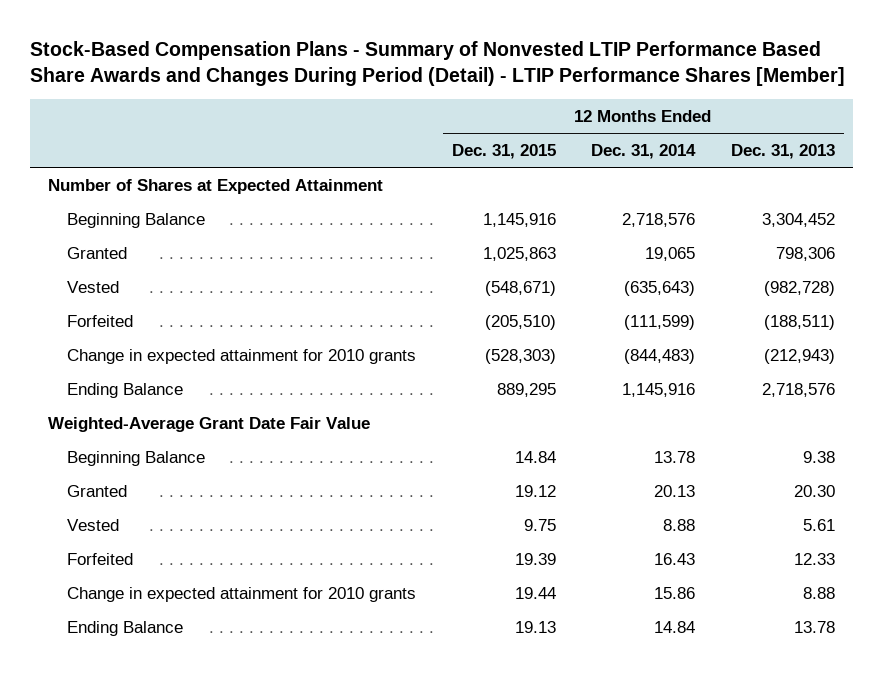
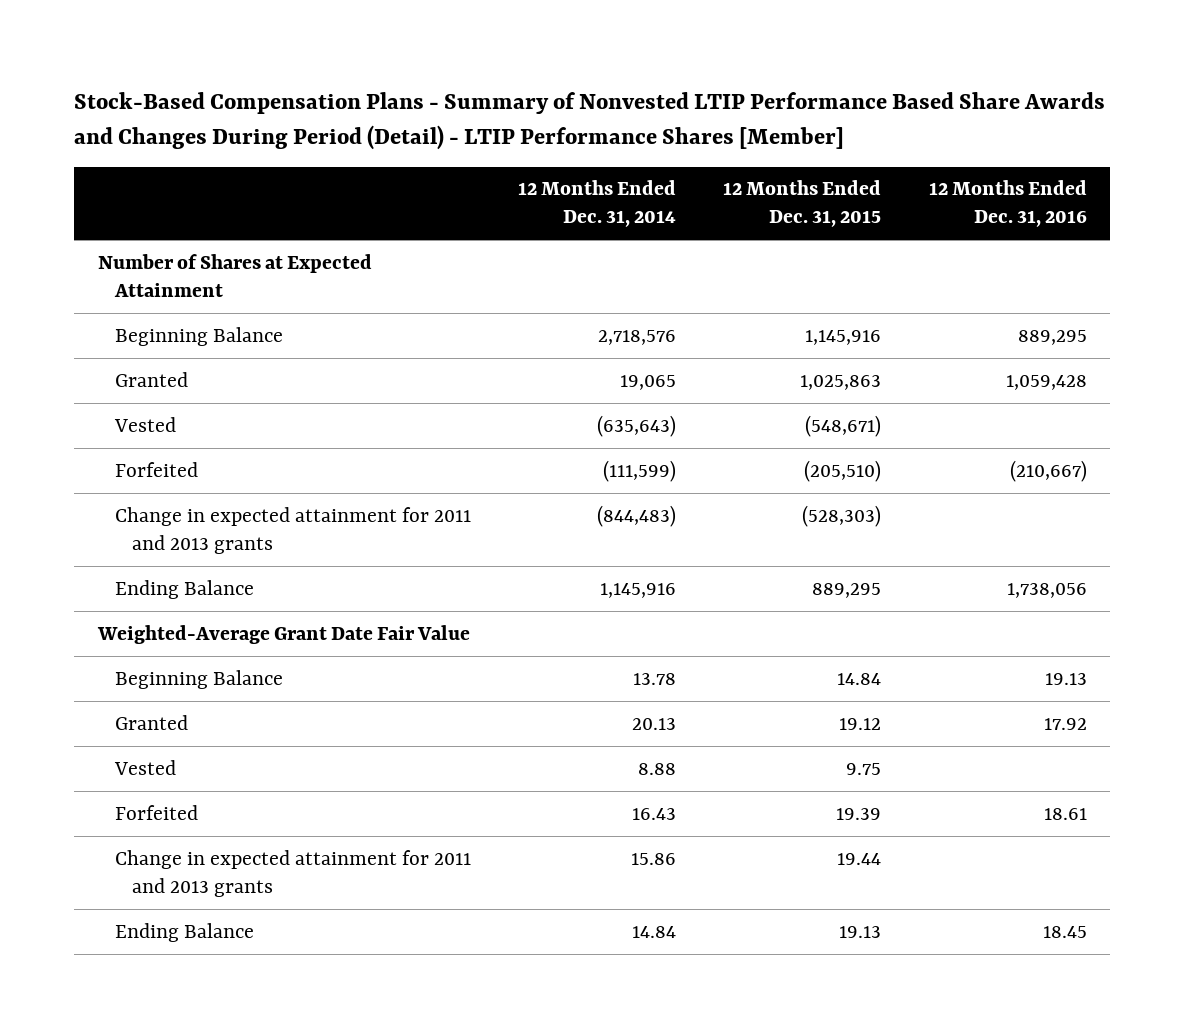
- | 12 Months Ended Dec. 31, 2015 | 12 Months Ended Dec. 31, 2014 | 12 Months Ended Dec. 31, 2013
+ | 12 Months Ended Dec. 31, 2014 | 12 Months Ended Dec. 31, 2015 | 12 Months Ended Dec. 31, 2016
- Change in expected attainment for 2010 grants | (528,303) | (844,483) | (212,943)
+ Change in expected attainment for 2011 and 2013 grants | (844,483) | (528,303) |
- Change in expected attainment for 2010 grants | 19.44 | 15.86 | 8.88
+ Change in expected attainment for 2011 and 2013 grants | 15.86 | 19.44 |

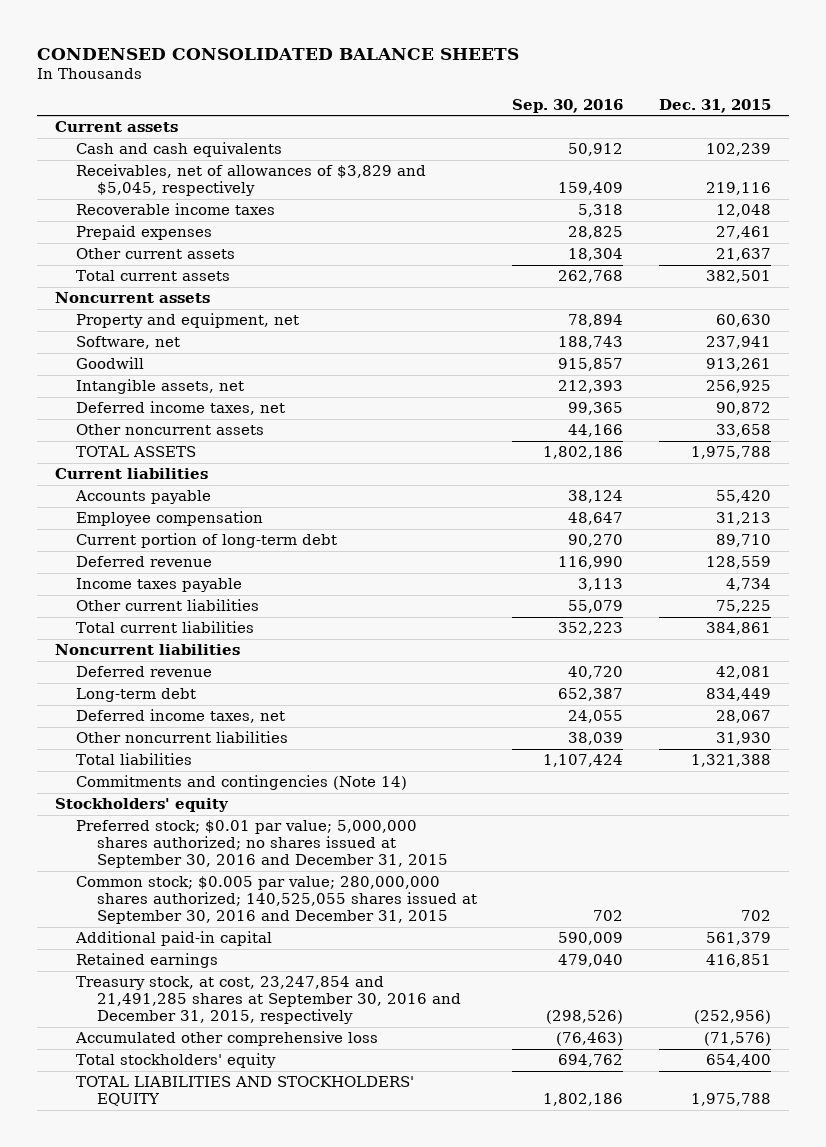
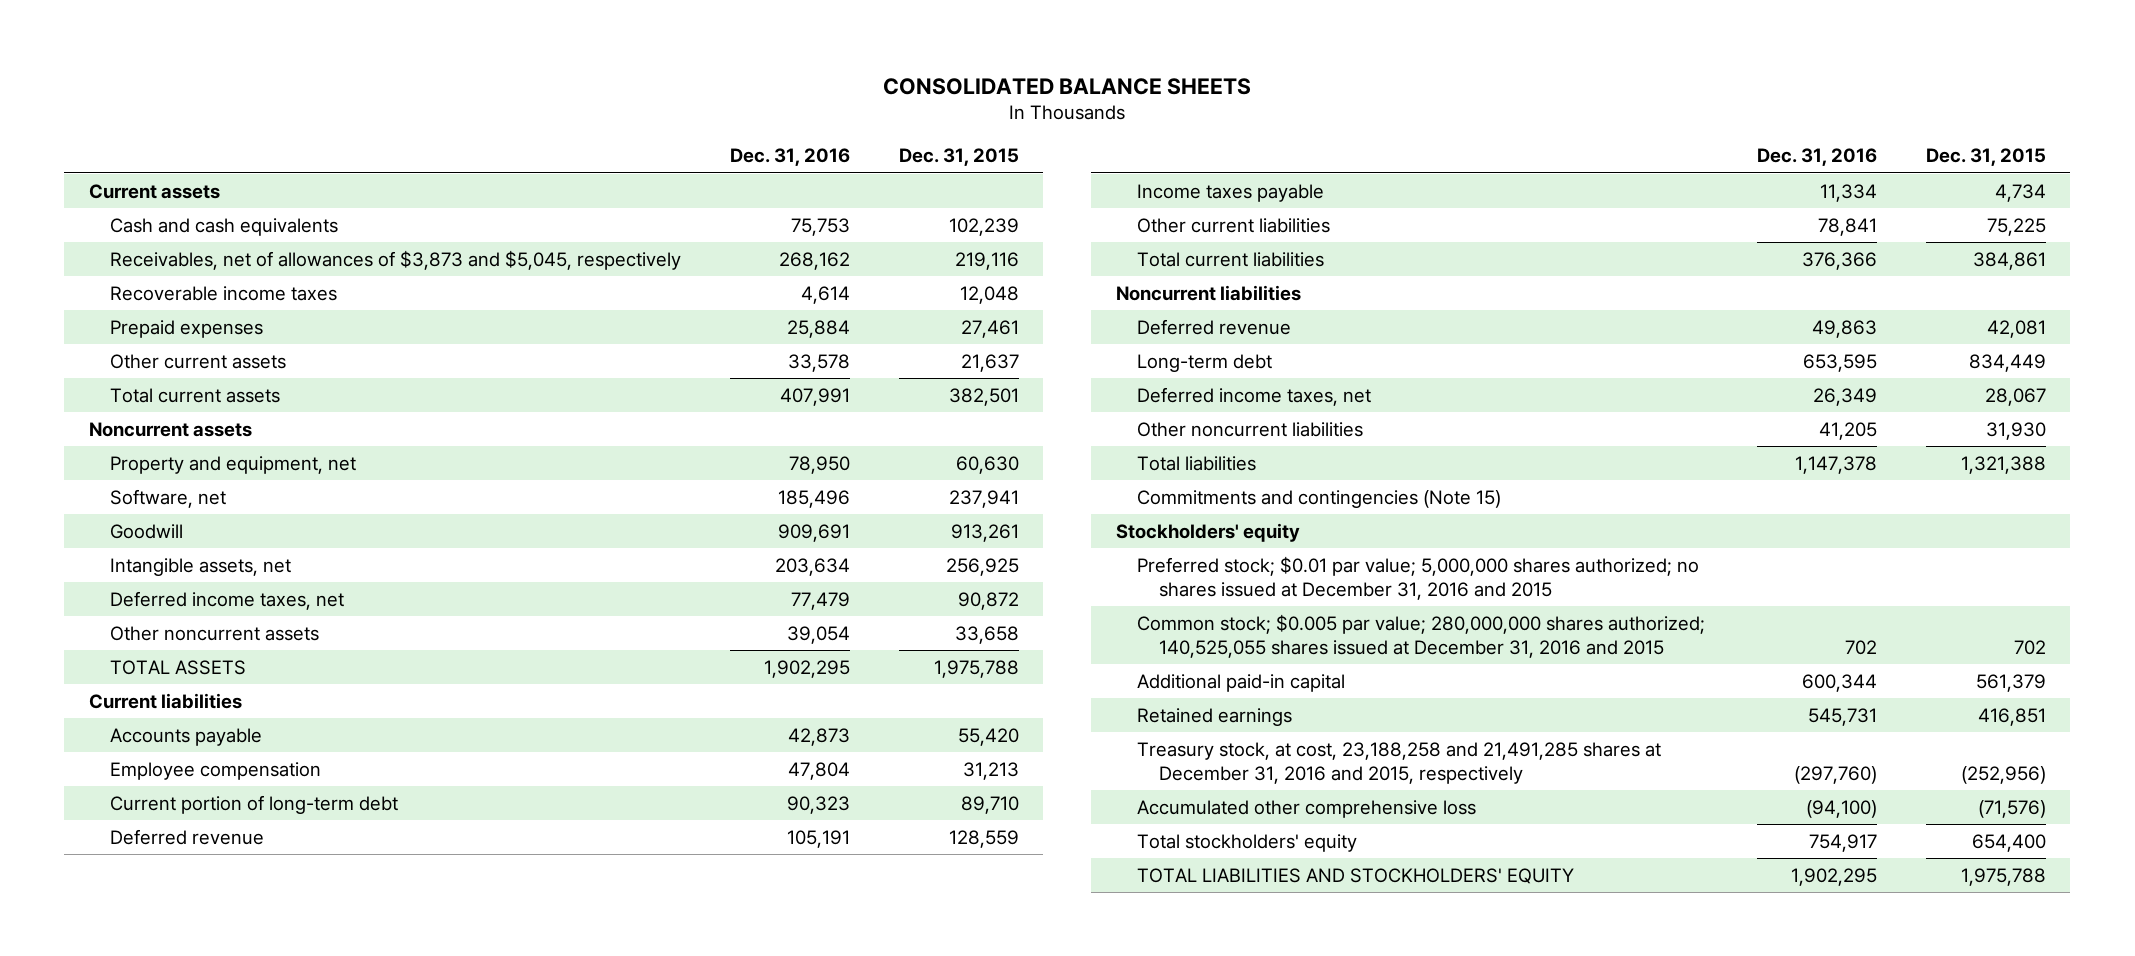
- CONDENSED CONSOLIDATED BALANCE SHEETS
+ CONSOLIDATED BALANCE SHEETS
- | Sep. 30, 2016 | Dec. 31, 2015
+ | Dec. 31, 2016 | Dec. 31, 2015
- Receivables, net of allowances of $3,829 and $5,045, respectively | 159,409 | 219,116
+ Receivables, net of allowances of $3,873 and $5,045, respectively | 268,162 | 219,116
- Commitments and contingencies (Note 14)
+ Commitments and contingencies (Note 15)
- Preferred stock; $0.01 par value; 5,000,000 shares authorized; no shares issued at September 30, 2016 and December 31, 2015
- Common stock; $0.005 par value; 280,000,000 shares authorized; 140,525,055 shares issued at September 30, 2016 and December 31, 2015 | 702 | 702
+ Preferred stock; $0.01 par value; 5,000,000 shares authorized; no shares issued at December 31, 2016 and 2015
+ Common stock; $0.005 par value; 280,000,000 shares authorized; 140,525,055 shares issued at December 31, 2016 and 2015 | 702 | 702
- Treasury stock, at cost, 23,247,854 and 21,491,285 shares at September 30, 2016 and December 31, 2015, respectively | (298,526) | (252,956)
+ Treasury stock, at cost, 23,188,258 and 21,491,285 shares at December 31, 2016 and 2015, respectively | (297,760) | (252,956)

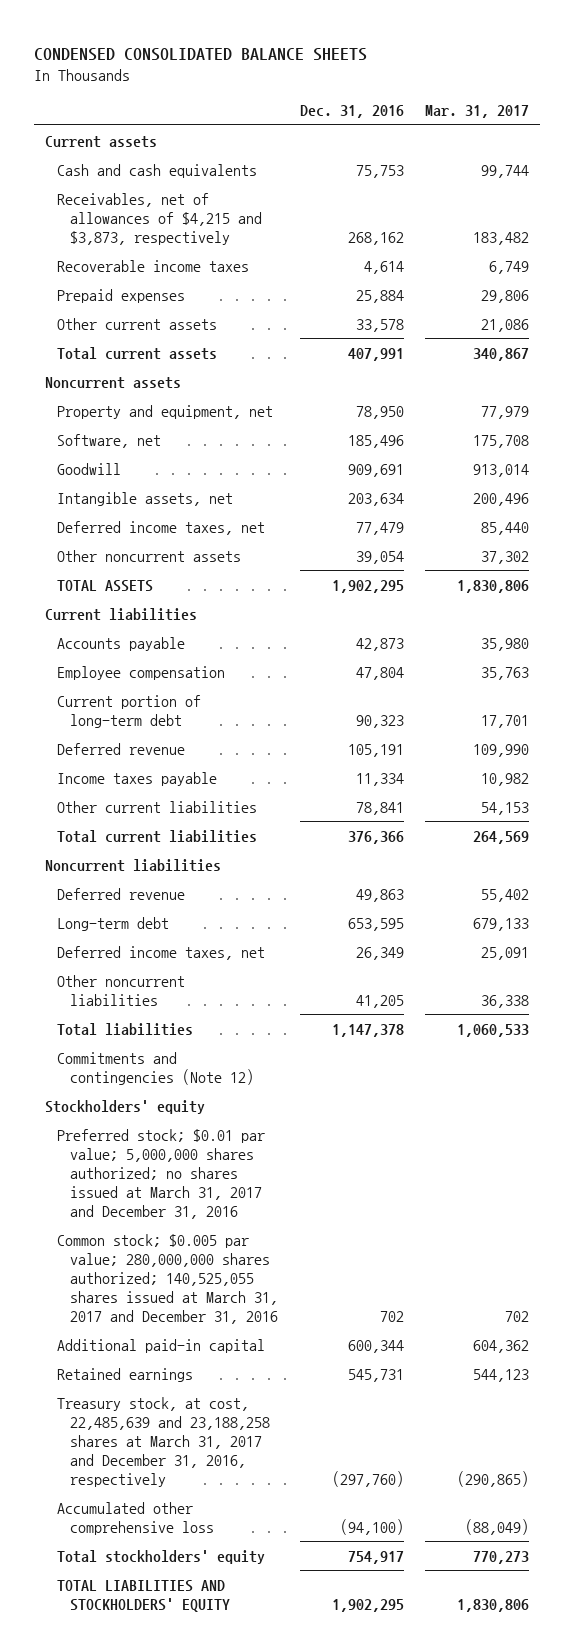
- CONSOLIDATED BALANCE SHEETS
+ CONDENSED CONSOLIDATED BALANCE SHEETS
- | Dec. 31, 2016 | Dec. 31, 2015
+ | Dec. 31, 2016 | Mar. 31, 2017
- Receivables, net of allowances of $3,873 and $5,045, respectively | 268,162 | 219,116
+ Receivables, net of allowances of $4,215 and $3,873, respectively | 268,162 | 183,482
- Commitments and contingencies (Note 15)
+ Commitments and contingencies (Note 12)
- Preferred stock; $0.01 par value; 5,000,000 shares authorized; no shares issued at December 31, 2016 and 2015
- Common stock; $0.005 par value; 280,000,000 shares authorized; 140,525,055 shares issued at December 31, 2016 and 2015 | 702 | 702
+ Preferred stock; $0.01 par value; 5,000,000 shares authorized; no shares issued at March 31, 2017 and December 31, 2016
+ Common stock; $0.005 par value; 280,000,000 shares authorized; 140,525,055 shares issued at March 31, 2017 and December 31, 2016 | 702 | 702
- Treasury stock, at cost, 23,188,258 and 21,491,285 shares at December 31, 2016 and 2015, respectively | (297,760) | (252,956)
+ Treasury stock, at cost, 22,485,639 and 23,188,258 shares at March 31, 2017 and December 31, 2016, respectively | (297,760) | (290,865)

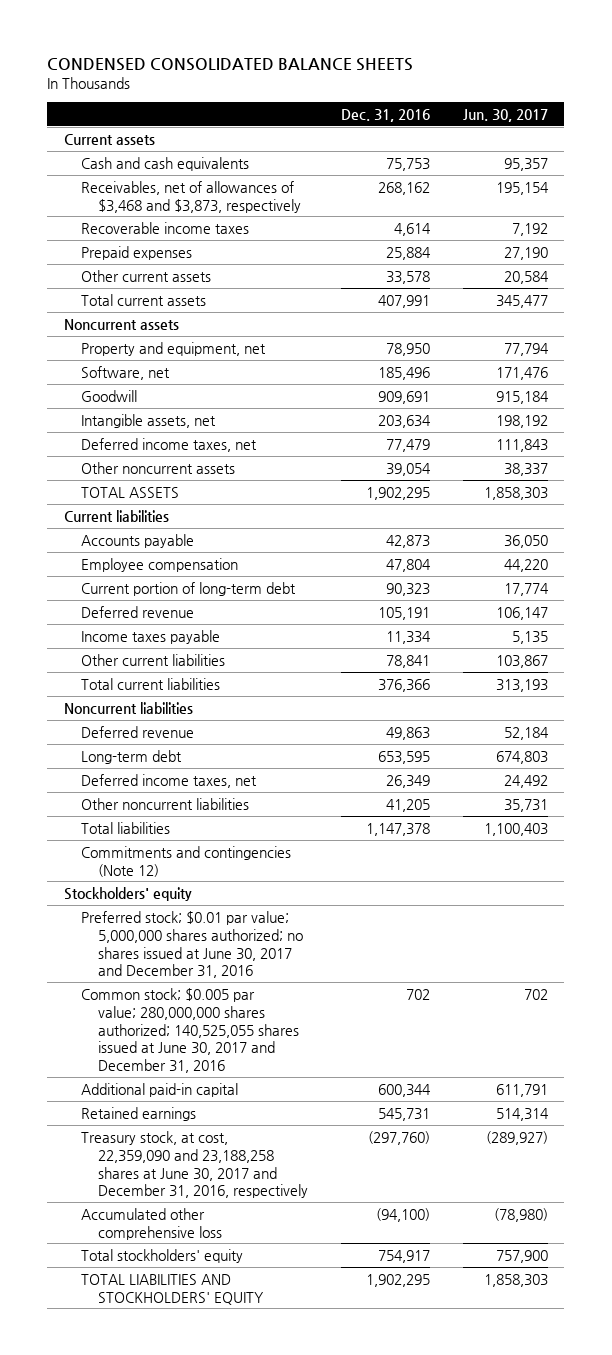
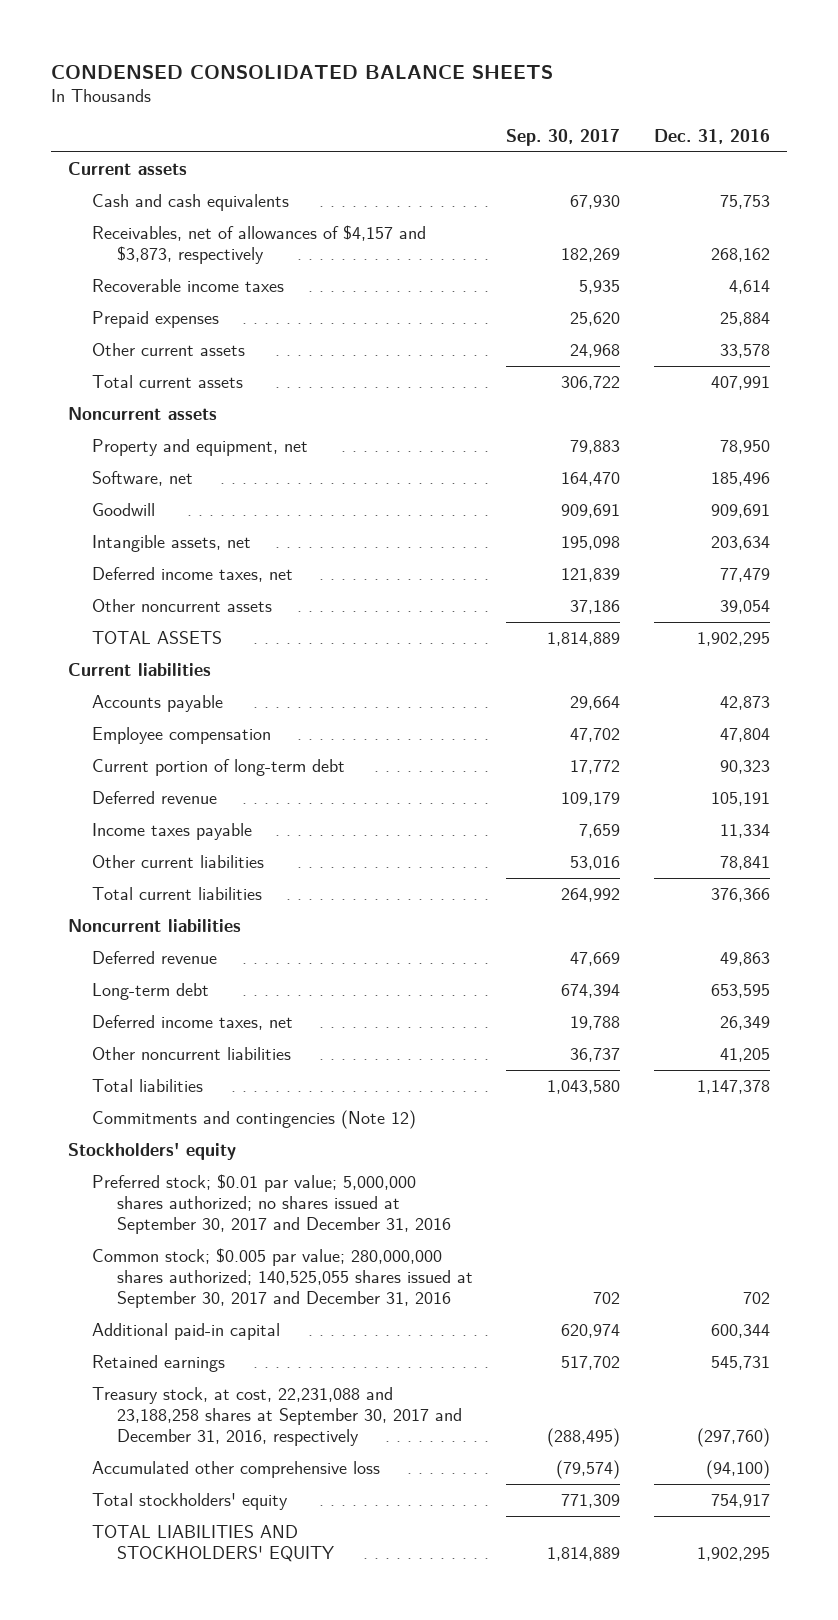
- | Dec. 31, 2016 | Jun. 30, 2017
+ | Sep. 30, 2017 | Dec. 31, 2016
- Receivables, net of allowances of $3,468 and $3,873, respectively | 268,162 | 195,154
+ Receivables, net of allowances of $4,157 and $3,873, respectively | 182,269 | 268,162
- Preferred stock; $0.01 par value; 5,000,000 shares authorized; no shares issued at June 30, 2017 and December 31, 2016
- Common stock; $0.005 par value; 280,000,000 shares authorized; 140,525,055 shares issued at June 30, 2017 and December 31, 2016 | 702 | 702
+ Preferred stock; $0.01 par value; 5,000,000 shares authorized; no shares issued at September 30, 2017 and December 31, 2016
+ Common stock; $0.005 par value; 280,000,000 shares authorized; 140,525,055 shares issued at September 30, 2017 and December 31, 2016 | 702 | 702
- Treasury stock, at cost, 22,359,090 and 23,188,258 shares at June 30, 2017 and December 31, 2016, respectively | (297,760) | (289,927)
+ Treasury stock, at cost, 22,231,088 and 23,188,258 shares at September 30, 2017 and December 31, 2016, respectively | (288,495) | (297,760)

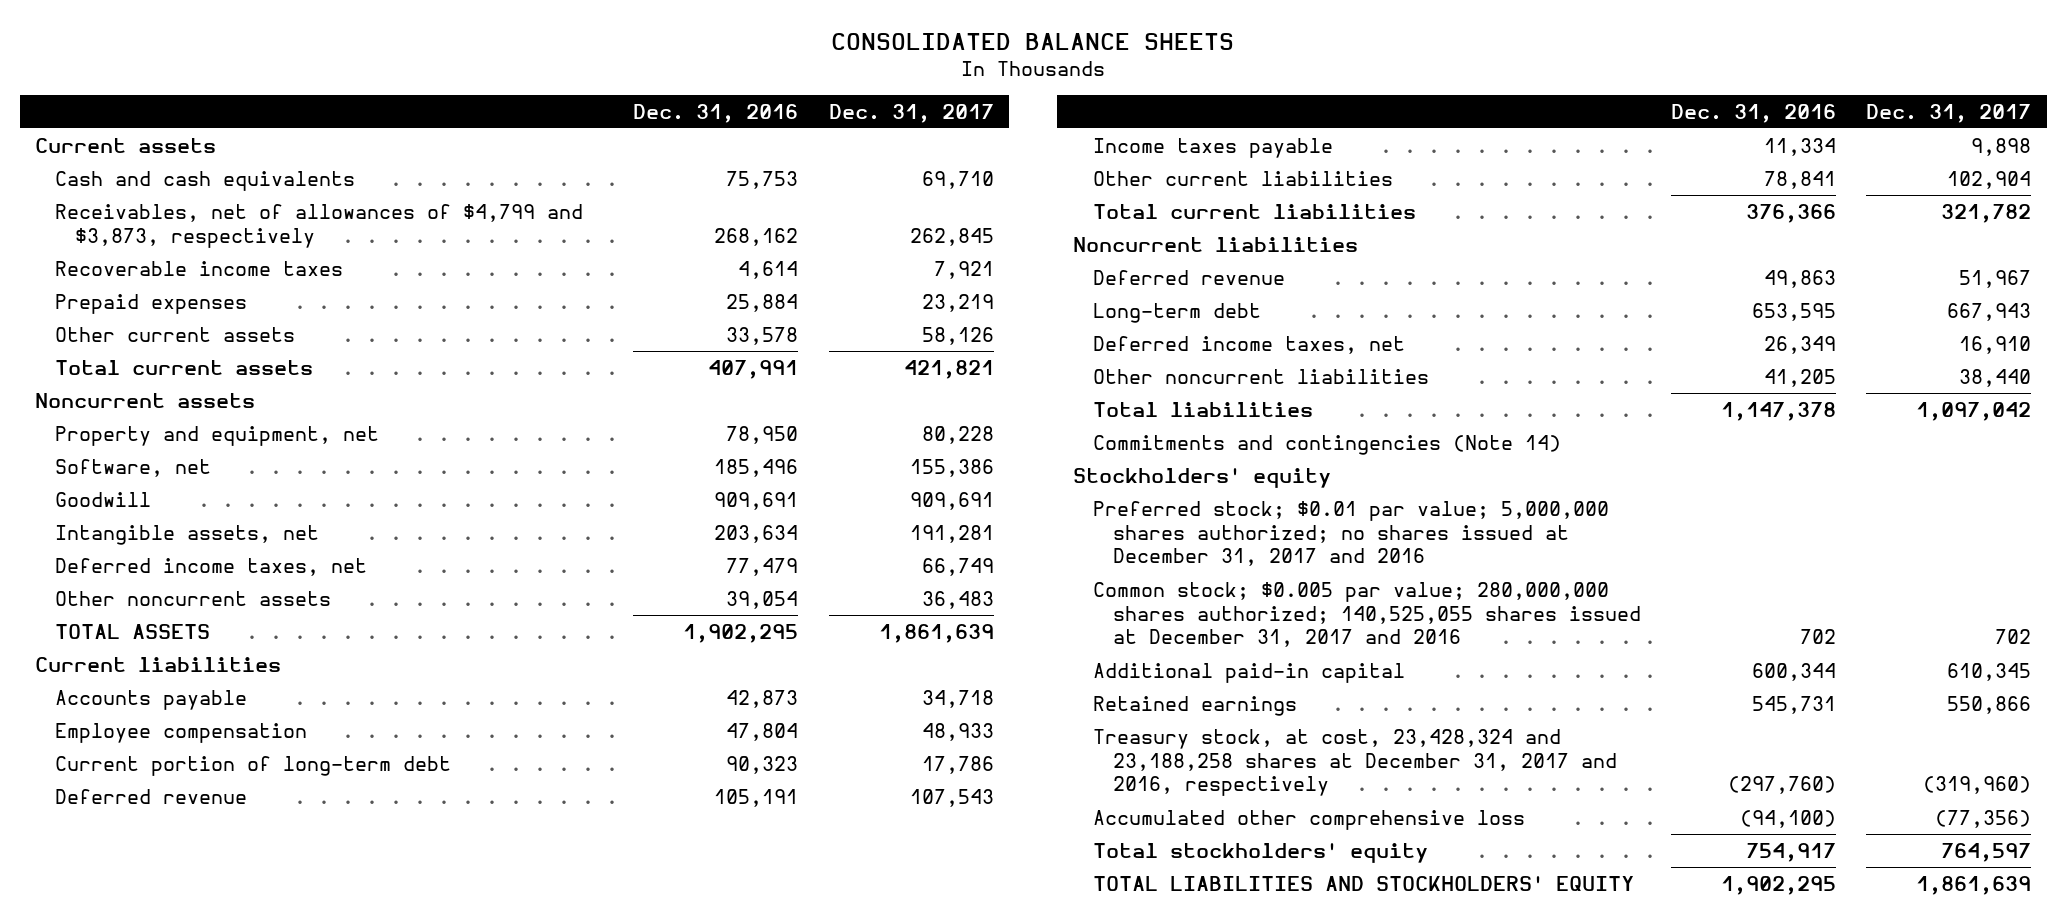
- CONDENSED CONSOLIDATED BALANCE SHEETS
+ CONSOLIDATED BALANCE SHEETS
- | Sep. 30, 2017 | Dec. 31, 2016
+ | Dec. 31, 2016 | Dec. 31, 2017
- Receivables, net of allowances of $4,157 and $3,873, respectively | 182,269 | 268,162
+ Receivables, net of allowances of $4,799 and $3,873, respectively | 268,162 | 262,845
- Commitments and contingencies (Note 12)
+ Commitments and contingencies (Note 14)
- Preferred stock; $0.01 par value; 5,000,000 shares authorized; no shares issued at September 30, 2017 and December 31, 2016
- Common stock; $0.005 par value; 280,000,000 shares authorized; 140,525,055 shares issued at September 30, 2017 and December 31, 2016 | 702 | 702
+ Preferred stock; $0.01 par value; 5,000,000 shares authorized; no shares issued at December 31, 2017 and 2016
+ Common stock; $0.005 par value; 280,000,000 shares authorized; 140,525,055 shares issued at December 31, 2017 and 2016 | 702 | 702
- Treasury stock, at cost, 22,231,088 and 23,188,258 shares at September 30, 2017 and December 31, 2016, respectively | (288,495) | (297,760)
+ Treasury stock, at cost, 23,428,324 and 23,188,258 shares at December 31, 2017 and 2016, respectively | (297,760) | (319,960)

